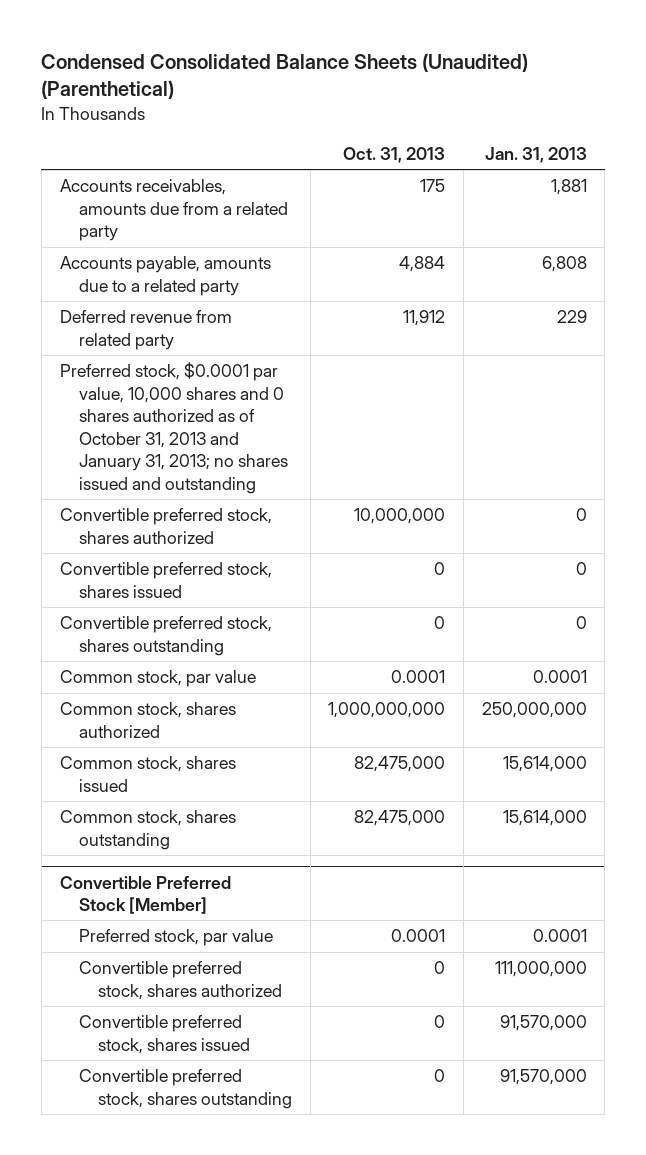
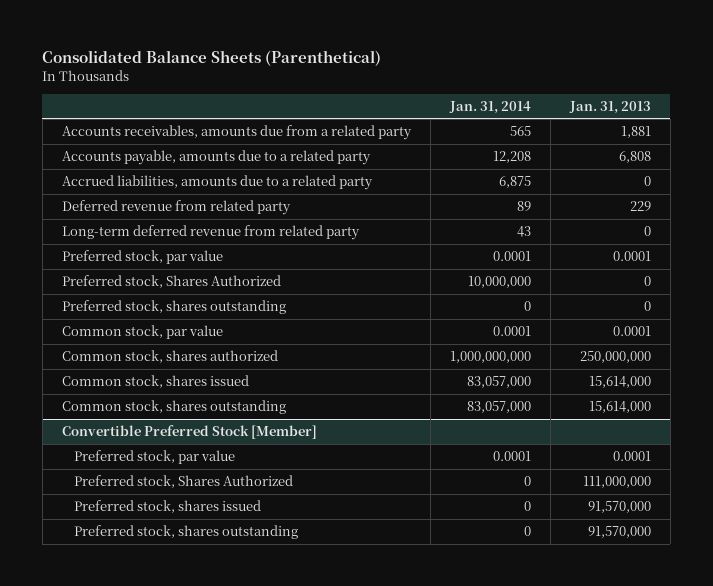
- Condensed Consolidated Balance Sheets (Unaudited) (Parenthetical)
+ Consolidated Balance Sheets (Parenthetical)
- | Oct. 31, 2013 | Jan. 31, 2013
+ | Jan. 31, 2014 | Jan. 31, 2013
+ Accrued liabilities, amounts due to a related party | 6,875 | 0
- Preferred stock, $0.0001 par value, 10,000 shares and 0 shares authorized as of October 31, 2013 and January 31, 2013; no shares issued and outstanding
- Convertible preferred stock, shares authorized | 10,000,000 | 0
- Convertible preferred stock, shares issued | 0 | 0
- Convertible preferred stock, shares outstanding | 0 | 0
+ Long-term deferred revenue from related party | 43 | 0
+ Preferred stock, par value | 0.0001 | 0.0001
+ Preferred stock, Shares Authorized | 10,000,000 | 0
+ Preferred stock, shares outstanding | 0 | 0
@ Convertible Preferred Stock [Member]
- Convertible preferred stock, shares authorized | 0 | 111,000,000
- Convertible preferred stock, shares issued | 0 | 91,570,000
- Convertible preferred stock, shares outstanding | 0 | 91,570,000
+ Preferred stock, Shares Authorized | 0 | 111,000,000
+ Preferred stock, shares issued | 0 | 91,570,000
+ Preferred stock, shares outstanding | 0 | 91,570,000

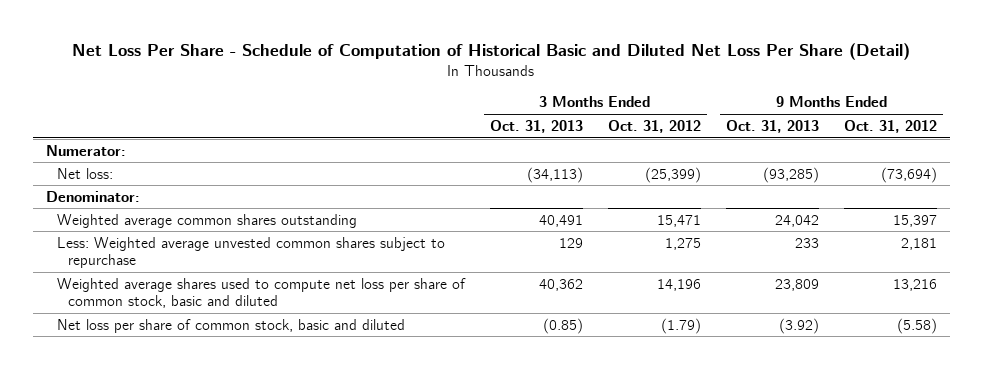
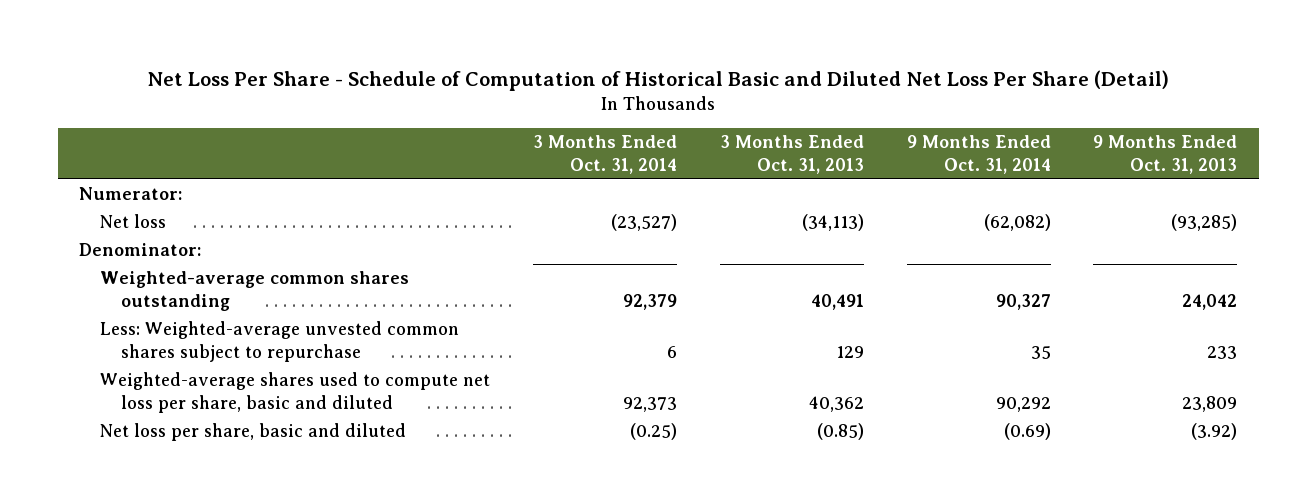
- | 3 Months Ended Oct. 31, 2013 | 3 Months Ended Oct. 31, 2012 | 9 Months Ended Oct. 31, 2013 | 9 Months Ended Oct. 31, 2012
+ | 3 Months Ended Oct. 31, 2014 | 3 Months Ended Oct. 31, 2013 | 9 Months Ended Oct. 31, 2014 | 9 Months Ended Oct. 31, 2013
- Net loss: | (34,113) | (25,399) | (93,285) | (73,694)
+ Net loss | (23,527) | (34,113) | (62,082) | (93,285)
- Weighted average common shares outstanding | 40,491 | 15,471 | 24,042 | 15,397
- Less: Weighted average unvested common shares subject to repurchase | 129 | 1,275 | 233 | 2,181
- Weighted average shares used to compute net loss per share of common stock, basic and diluted | 40,362 | 14,196 | 23,809 | 13,216
- Net loss per share of common stock, basic and diluted | (0.85) | (1.79) | (3.92) | (5.58)
+ Weighted-average common shares outstanding | 92,379 | 40,491 | 90,327 | 24,042
+ Less: Weighted-average unvested common shares subject to repurchase | 6 | 129 | 35 | 233
+ Weighted-average shares used to compute net loss per share, basic and diluted | 92,373 | 40,362 | 90,292 | 23,809
+ Net loss per share, basic and diluted | (0.25) | (0.85) | (0.69) | (3.92)

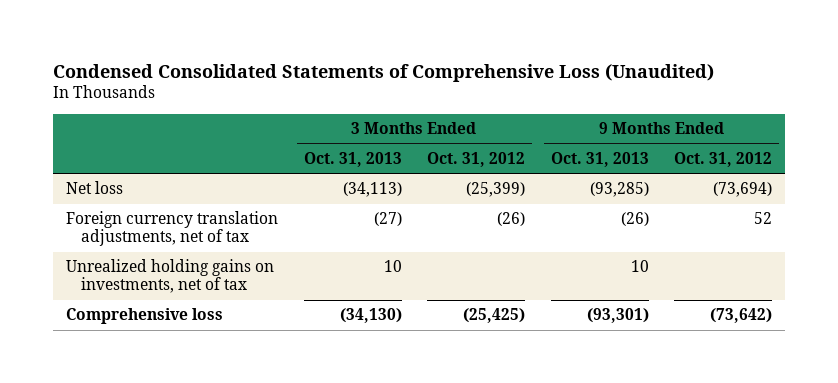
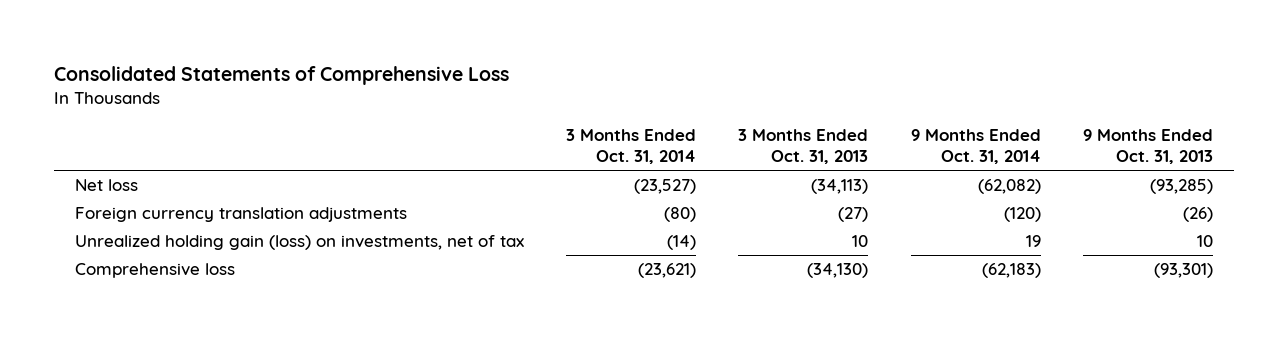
- Condensed Consolidated Statements of Comprehensive Loss (Unaudited)
+ Consolidated Statements of Comprehensive Loss
- | 3 Months Ended Oct. 31, 2013 | 3 Months Ended Oct. 31, 2012 | 9 Months Ended Oct. 31, 2013 | 9 Months Ended Oct. 31, 2012
+ | 3 Months Ended Oct. 31, 2014 | 3 Months Ended Oct. 31, 2013 | 9 Months Ended Oct. 31, 2014 | 9 Months Ended Oct. 31, 2013
- Foreign currency translation adjustments, net of tax | (27) | (26) | (26) | 52
- Unrealized holding gains on investments, net of tax | 10 | | 10 |
+ Foreign currency translation adjustments | (80) | (27) | (120) | (26)
+ Unrealized holding gain (loss) on investments, net of tax | (14) | 10 | 19 | 10

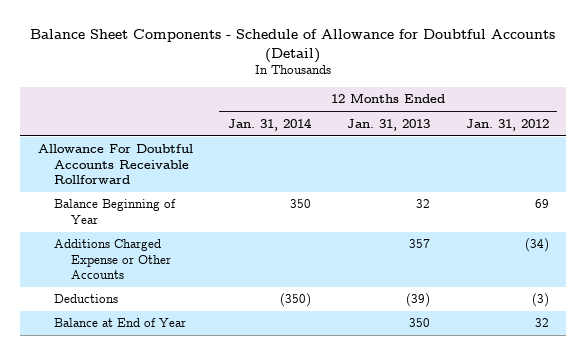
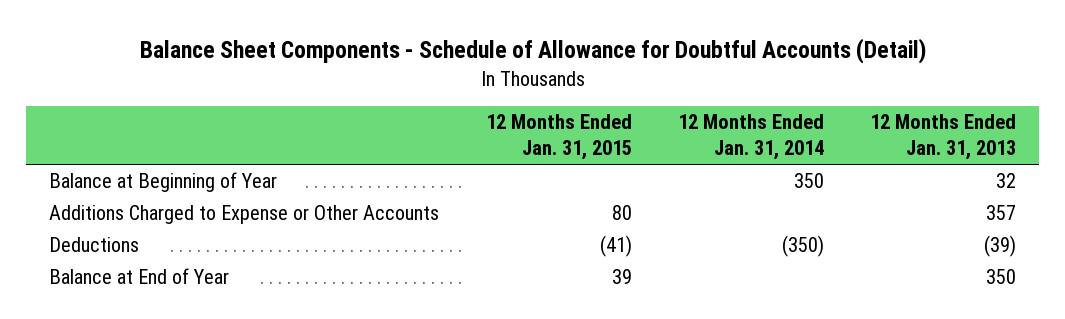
- | 12 Months Ended Jan. 31, 2014 | 12 Months Ended Jan. 31, 2013 | 12 Months Ended Jan. 31, 2012
+ | 12 Months Ended Jan. 31, 2015 | 12 Months Ended Jan. 31, 2014 | 12 Months Ended Jan. 31, 2013
- Allowance For Doubtful Accounts Receivable Rollforward
- Balance Beginning of Year | 350 | 32 | 69
- Additions Charged Expense or Other Accounts | | 357 | (34)
+ Balance at Beginning of Year | | 350 | 32
+ Additions Charged to Expense or Other Accounts | 80 | | 357

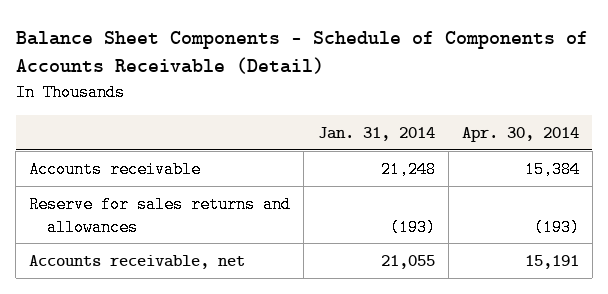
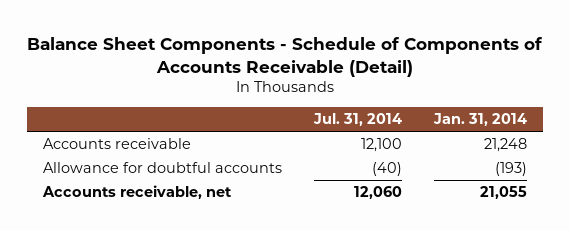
- | Jan. 31, 2014 | Apr. 30, 2014
+ | Jul. 31, 2014 | Jan. 31, 2014
- Reserve for sales returns and allowances | (193) | (193)
+ Allowance for doubtful accounts | (40) | (193)

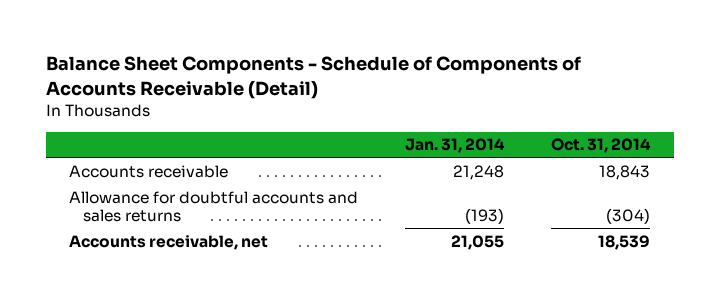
- | Jul. 31, 2014 | Jan. 31, 2014
+ | Jan. 31, 2014 | Oct. 31, 2014
- Allowance for doubtful accounts | (40) | (193)
+ Allowance for doubtful accounts and sales returns | (193) | (304)

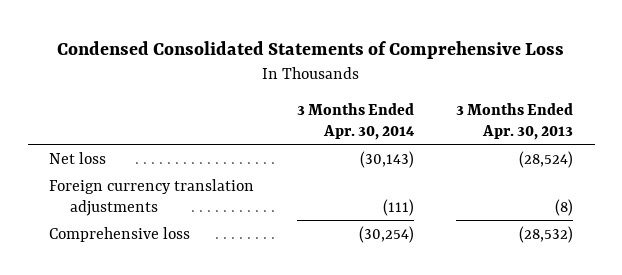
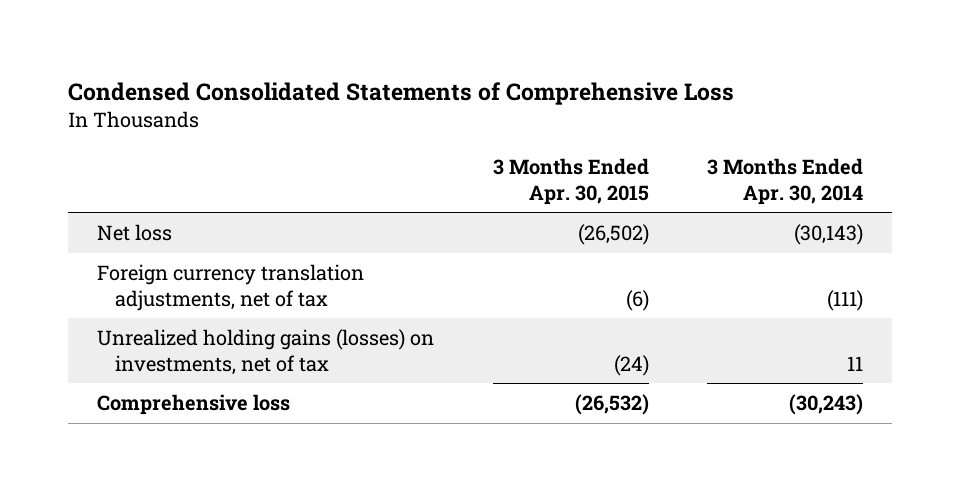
- | 3 Months Ended Apr. 30, 2014 | 3 Months Ended Apr. 30, 2013
+ | 3 Months Ended Apr. 30, 2015 | 3 Months Ended Apr. 30, 2014
- Foreign currency translation adjustments | (111) | (8)
- Comprehensive loss | (30,254) | (28,532)
+ Foreign currency translation adjustments, net of tax | (6) | (111)
+ Unrealized holding gains (losses) on investments, net of tax | (24) | 11
+ Comprehensive loss | (26,532) | (30,243)

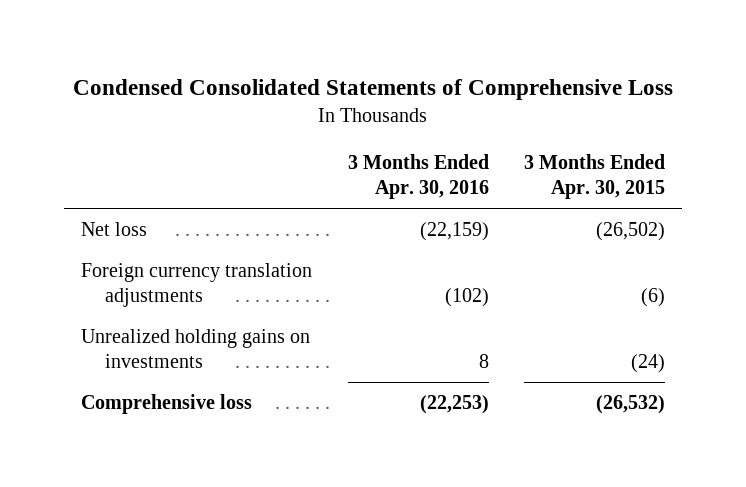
- | 3 Months Ended Apr. 30, 2015 | 3 Months Ended Apr. 30, 2014
+ | 3 Months Ended Apr. 30, 2016 | 3 Months Ended Apr. 30, 2015
- Foreign currency translation adjustments, net of tax | (6) | (111)
- Unrealized holding gains (losses) on investments, net of tax | (24) | 11
+ Foreign currency translation adjustments | (102) | (6)
+ Unrealized holding gains on investments | 8 | (24)

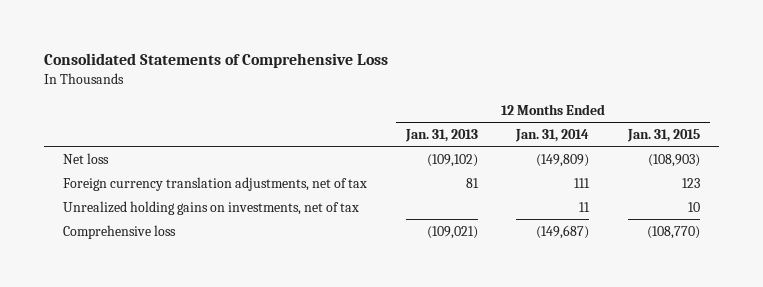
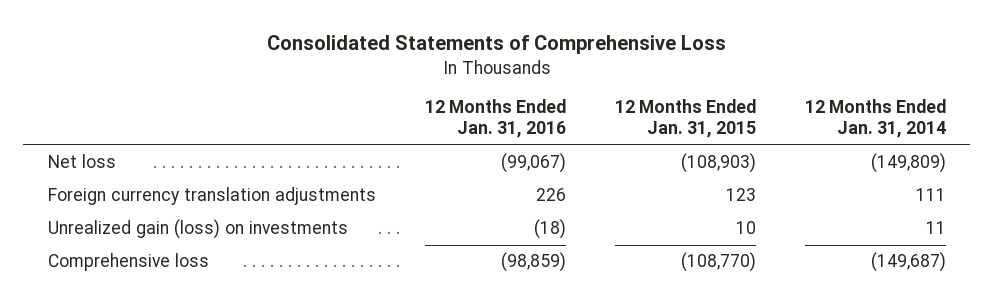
- | 12 Months Ended Jan. 31, 2013 | 12 Months Ended Jan. 31, 2014 | 12 Months Ended Jan. 31, 2015
+ | 12 Months Ended Jan. 31, 2016 | 12 Months Ended Jan. 31, 2015 | 12 Months Ended Jan. 31, 2014
- Foreign currency translation adjustments, net of tax | 81 | 111 | 123
- Unrealized holding gains on investments, net of tax | | 11 | 10
+ Foreign currency translation adjustments | 226 | 123 | 111
+ Unrealized gain (loss) on investments | (18) | 10 | 11

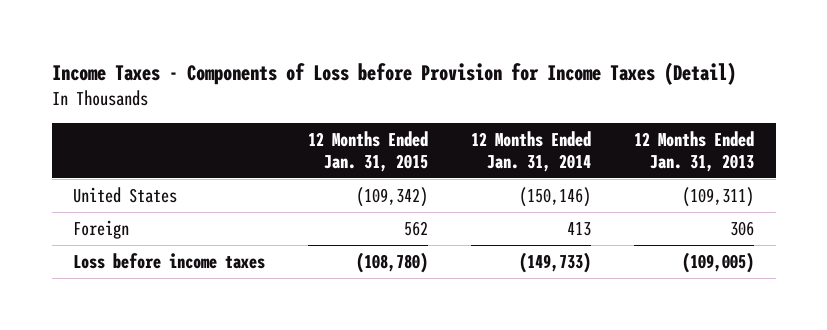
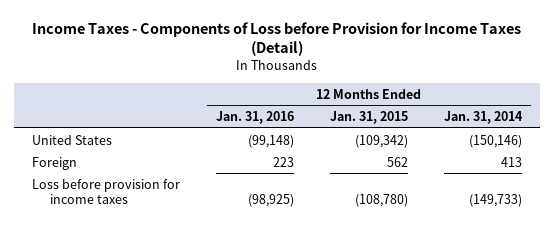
- | 12 Months Ended Jan. 31, 2015 | 12 Months Ended Jan. 31, 2014 | 12 Months Ended Jan. 31, 2013
+ | 12 Months Ended Jan. 31, 2016 | 12 Months Ended Jan. 31, 2015 | 12 Months Ended Jan. 31, 2014
- Loss before income taxes | (108,780) | (149,733) | (109,005)
+ Loss before provision for income taxes | (98,925) | (108,780) | (149,733)

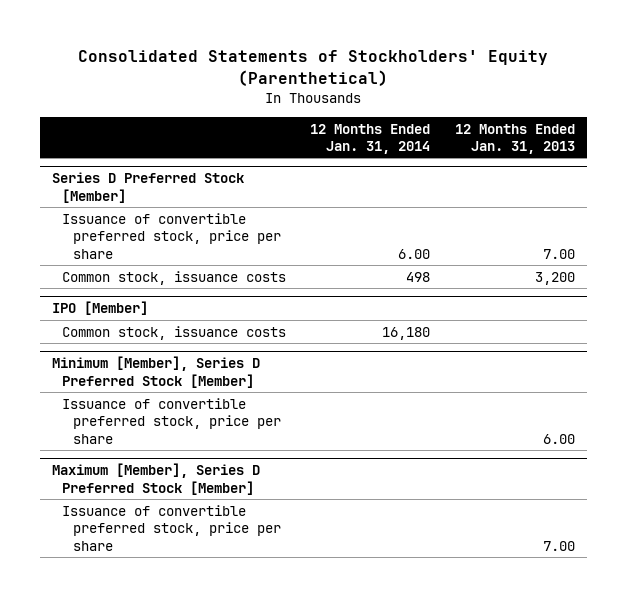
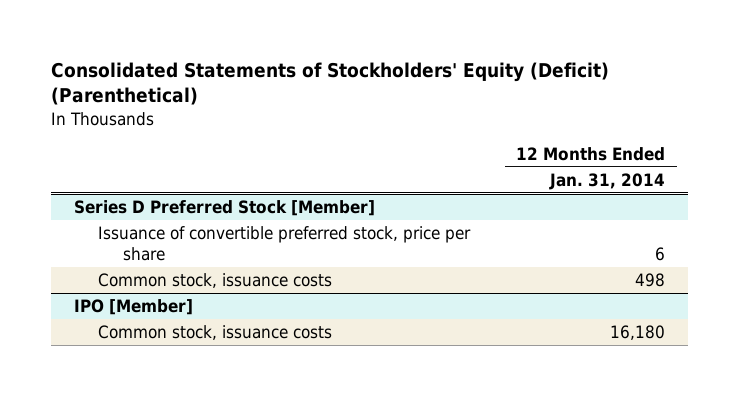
- Consolidated Statements of Stockholders' Equity (Parenthetical)
+ Consolidated Statements of Stockholders' Equity (Deficit) (Parenthetical)
- | 12 Months Ended Jan. 31, 2014 | 12 Months Ended Jan. 31, 2013
+ | 12 Months Ended Jan. 31, 2014
@ Series D Preferred Stock [Member]
- Issuance of convertible preferred stock, price per share | 6.00 | 7.00
+ Issuance of convertible preferred stock, price per share | 6
- Minimum [Member], Series D Preferred Stock [Member]
- Issuance of convertible preferred stock, price per share | | 6.00
- Maximum [Member], Series D Preferred Stock [Member]
- Issuance of convertible preferred stock, price per share | | 7.00

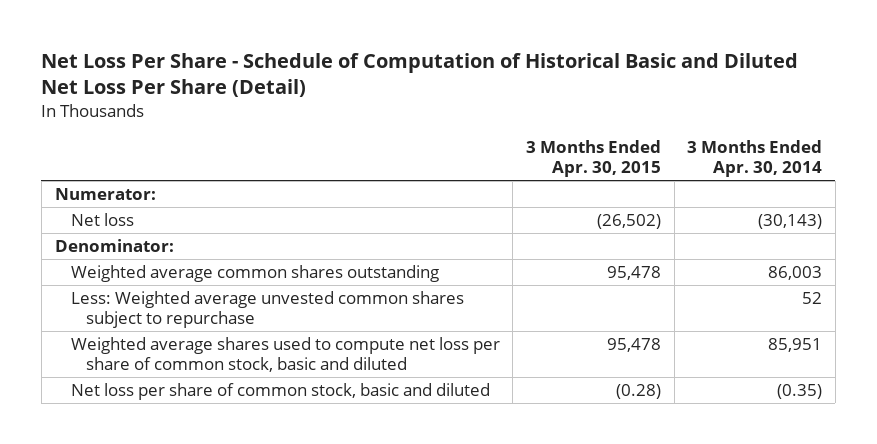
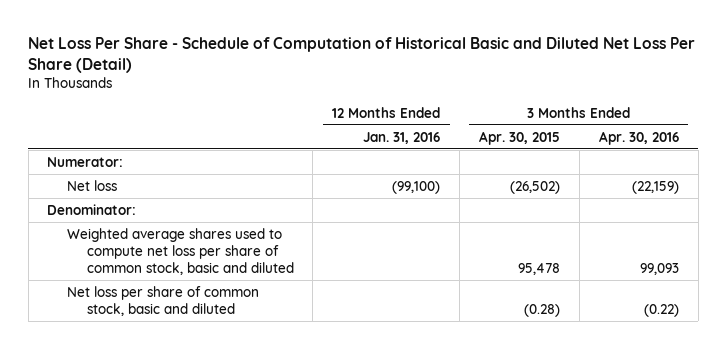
- | 3 Months Ended Apr. 30, 2015 | 3 Months Ended Apr. 30, 2014
+ | 12 Months Ended Jan. 31, 2016 | 3 Months Ended Apr. 30, 2015 | 3 Months Ended Apr. 30, 2016
- Weighted average common shares outstanding | 95,478 | 86,003
- Less: Weighted average unvested common shares subject to repurchase | | 52

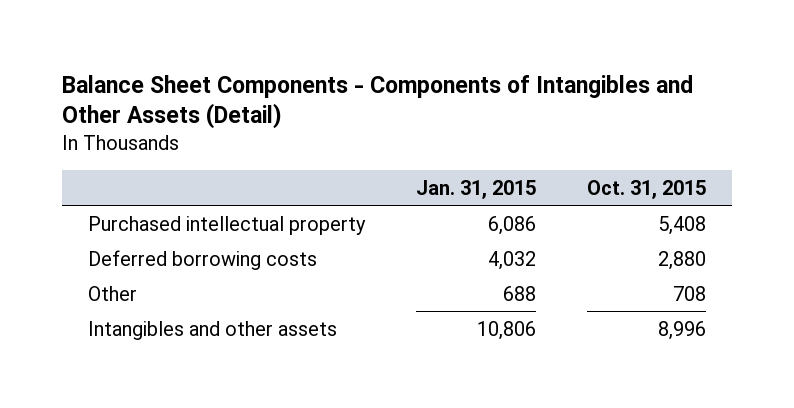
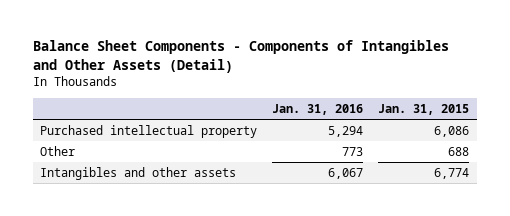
- | Jan. 31, 2015 | Oct. 31, 2015
+ | Jan. 31, 2016 | Jan. 31, 2015
- Deferred borrowing costs | 4,032 | 2,880
- Intangibles and other assets | 10,806 | 8,996
+ Intangibles and other assets | 6,067 | 6,774

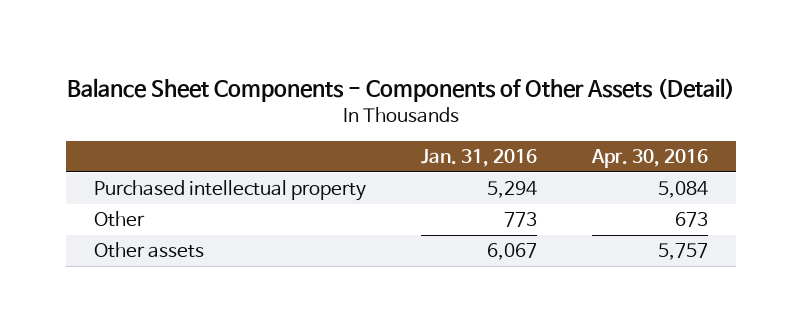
- Balance Sheet Components - Components of Intangibles and Other Assets (Detail)
+ Balance Sheet Components - Components of Other Assets (Detail)
- | Jan. 31, 2016 | Jan. 31, 2015
+ | Jan. 31, 2016 | Apr. 30, 2016
- Intangibles and other assets | 6,067 | 6,774
+ Other assets | 6,067 | 5,757

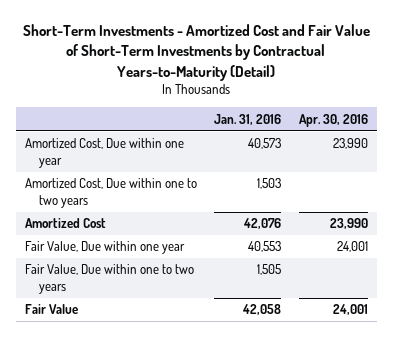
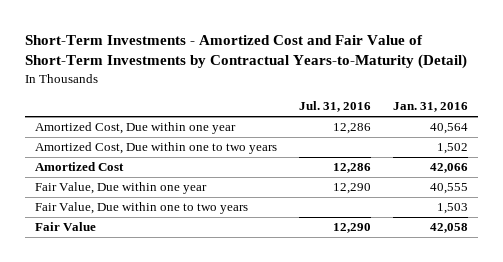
- | Jan. 31, 2016 | Apr. 30, 2016
+ | Jul. 31, 2016 | Jan. 31, 2016
- Amortized Cost, Due within one year | 40,573 | 23,990
- Amortized Cost, Due within one to two years | 1,503 |
- Amortized Cost | 42,076 | 23,990
- Fair Value, Due within one year | 40,553 | 24,001
- Fair Value, Due within one to two years | 1,505 |
+ Amortized Cost, Due within one year | 12,286 | 40,564
+ Amortized Cost, Due within one to two years | | 1,502
+ Amortized Cost | 12,286 | 42,066
+ Fair Value, Due within one year | 12,290 | 40,555
+ Fair Value, Due within one to two years | | 1,503

